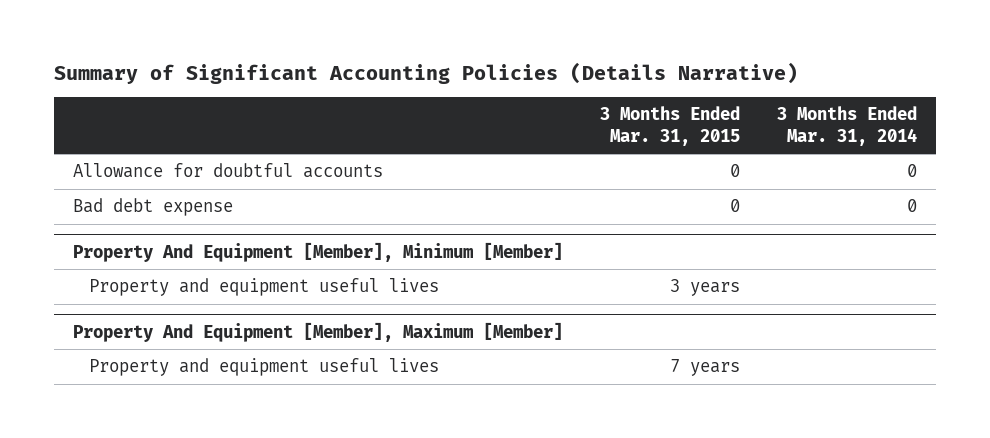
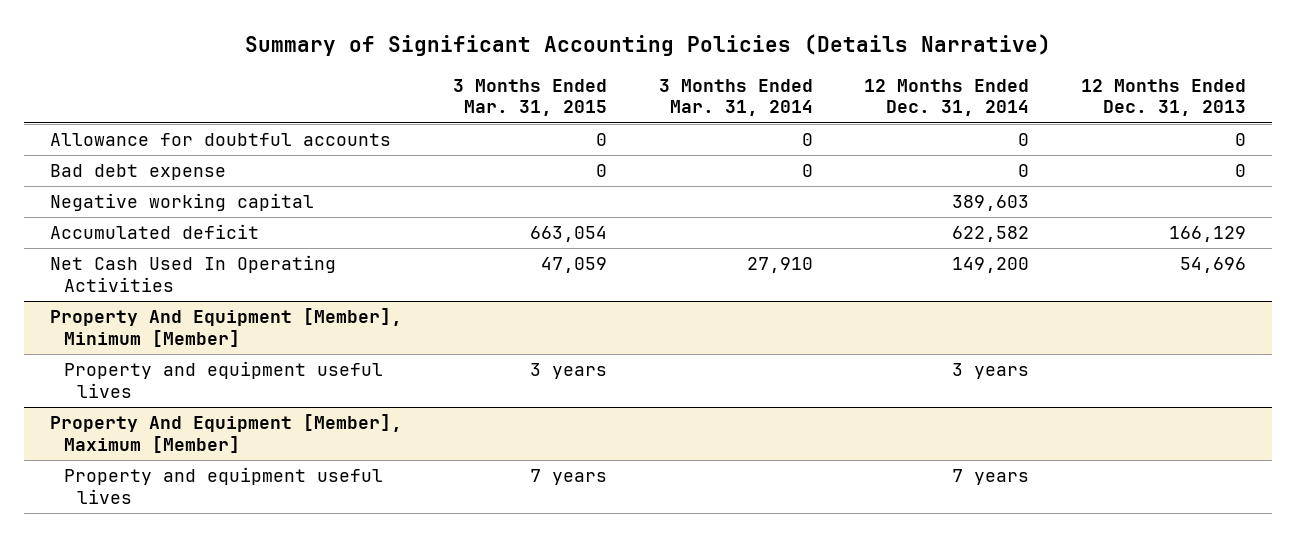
- | 3 Months Ended Mar. 31, 2015 | 3 Months Ended Mar. 31, 2014
+ | 3 Months Ended Mar. 31, 2015 | 3 Months Ended Mar. 31, 2014 | 12 Months Ended Dec. 31, 2014 | 12 Months Ended Dec. 31, 2013
+ Negative working capital | | | 389,603 |
+ Accumulated deficit | 663,054 | | 622,582 | 166,129
+ Net Cash Used In Operating Activities | 47,059 | 27,910 | 149,200 | 54,696

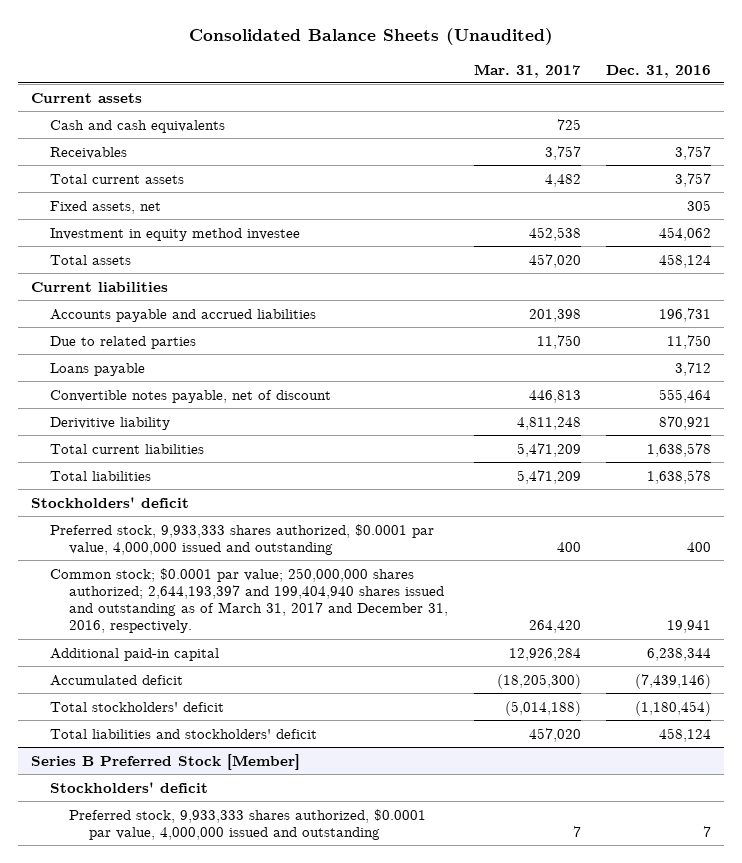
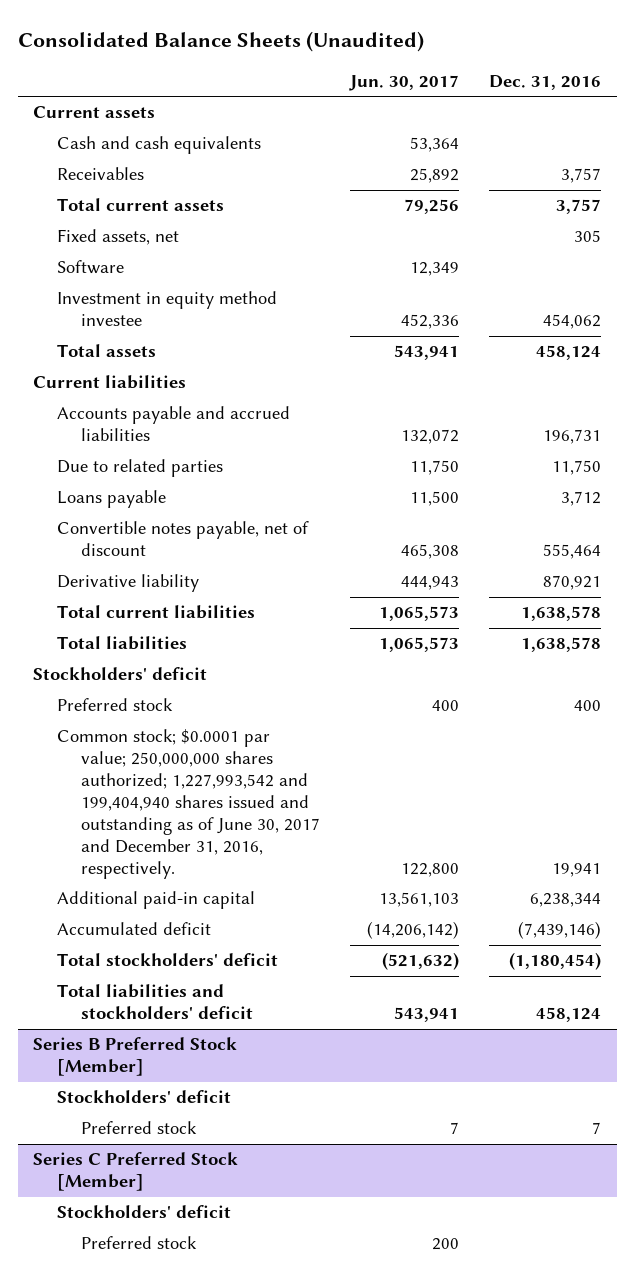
- | Mar. 31, 2017 | Dec. 31, 2016
+ | Jun. 30, 2017 | Dec. 31, 2016
+ Software | 12,349 |
- Derivitive liability | 4,811,248 | 870,921
+ Derivative liability | 444,943 | 870,921
- Preferred stock, 9,933,333 shares authorized, $0.0001 par value, 4,000,000 issued and outstanding | 400 | 400
- Common stock; $0.0001 par value; 250,000,000 shares authorized; 2,644,193,397 and 199,404,940 shares issued and outstanding as of March 31, 2017 and December 31, 2016, respectively. | 264,420 | 19,941
+ Preferred stock | 400 | 400
+ Common stock; $0.0001 par value; 250,000,000 shares authorized; 1,227,993,542 and 199,404,940 shares issued and outstanding as of June 30, 2017 and December 31, 2016, respectively. | 122,800 | 19,941
@ Series B Preferred Stock [Member]
- Preferred stock, 9,933,333 shares authorized, $0.0001 par value, 4,000,000 issued and outstanding | 7 | 7
+ Preferred stock | 7 | 7
+ Series C Preferred Stock [Member]
+ Stockholders' deficit
+ Preferred stock | 200 |

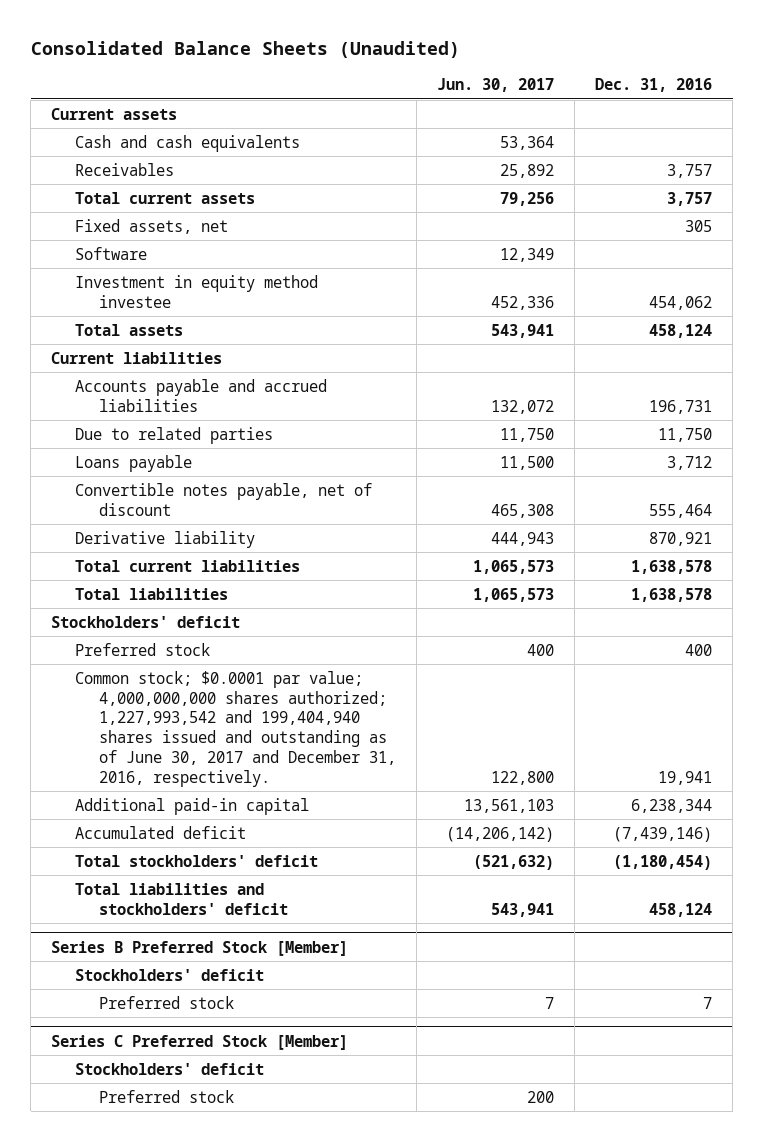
- Common stock; $0.0001 par value; 250,000,000 shares authorized; 1,227,993,542 and 199,404,940 shares issued and outstanding as of June 30, 2017 and December 31, 2016, respectively. | 122,800 | 19,941
+ Common stock; $0.0001 par value; 4,000,000,000 shares authorized; 1,227,993,542 and 199,404,940 shares issued and outstanding as of June 30, 2017 and December 31, 2016, respectively. | 122,800 | 19,941

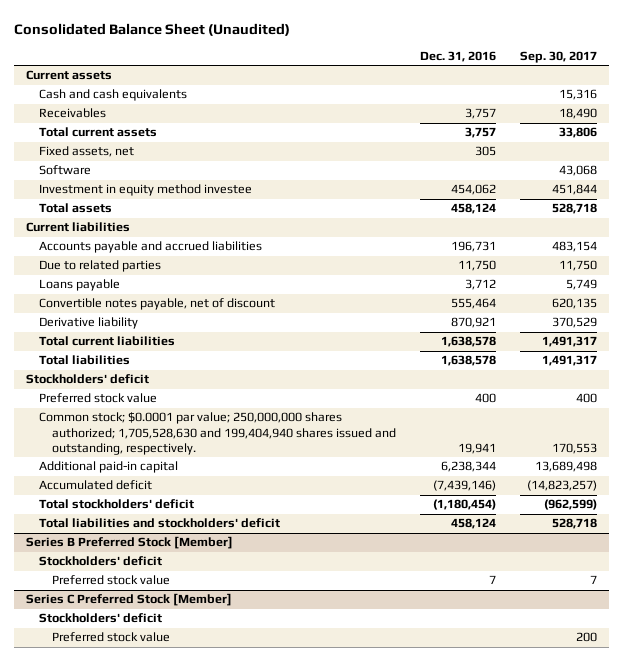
- Consolidated Balance Sheets (Unaudited)
+ Consolidated Balance Sheet (Unaudited)
- | Jun. 30, 2017 | Dec. 31, 2016
+ | Dec. 31, 2016 | Sep. 30, 2017
- Preferred stock | 400 | 400
- Common stock; $0.0001 par value; 4,000,000,000 shares authorized; 1,227,993,542 and 199,404,940 shares issued and outstanding as of June 30, 2017 and December 31, 2016, respectively. | 122,800 | 19,941
+ Preferred stock value | 400 | 400
+ Common stock; $0.0001 par value; 250,000,000 shares authorized; 1,705,528,630 and 199,404,940 shares issued and outstanding, respectively. | 19,941 | 170,553
@ Series B Preferred Stock [Member]
- Preferred stock | 7 | 7
+ Preferred stock value | 7 | 7
@ Series C Preferred Stock [Member]
- Preferred stock | 200 |
+ Preferred stock value | | 200

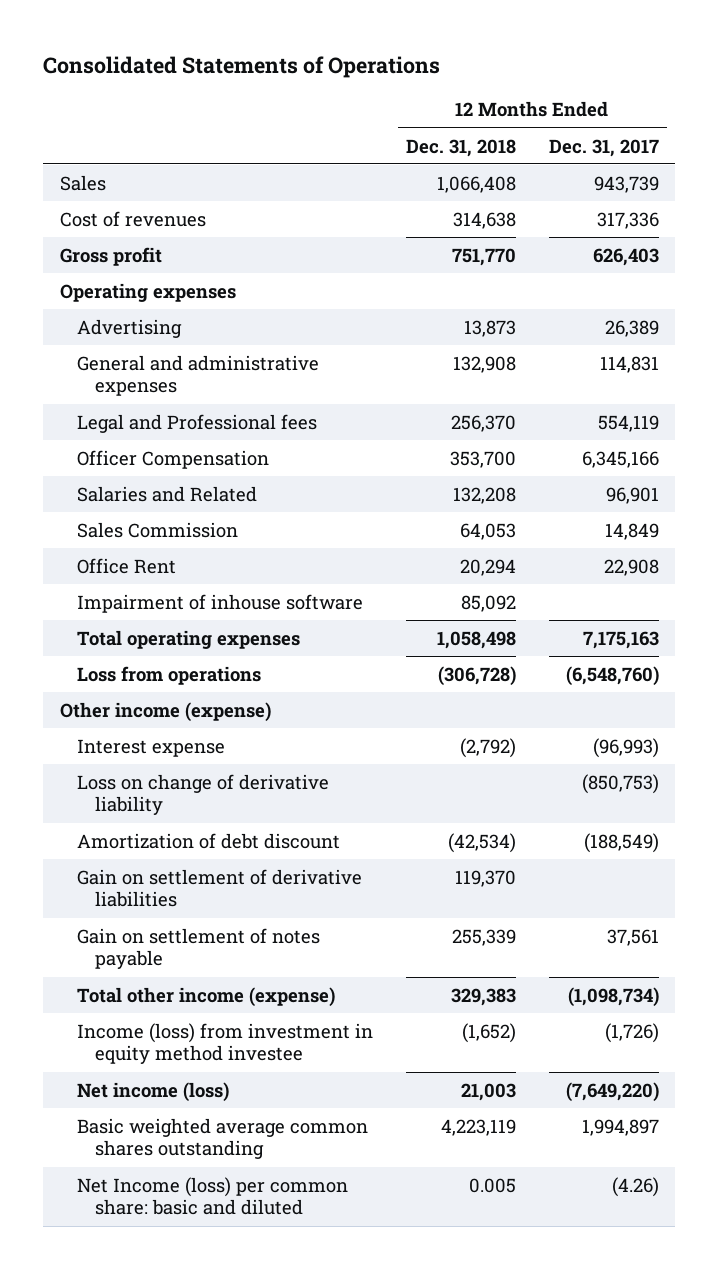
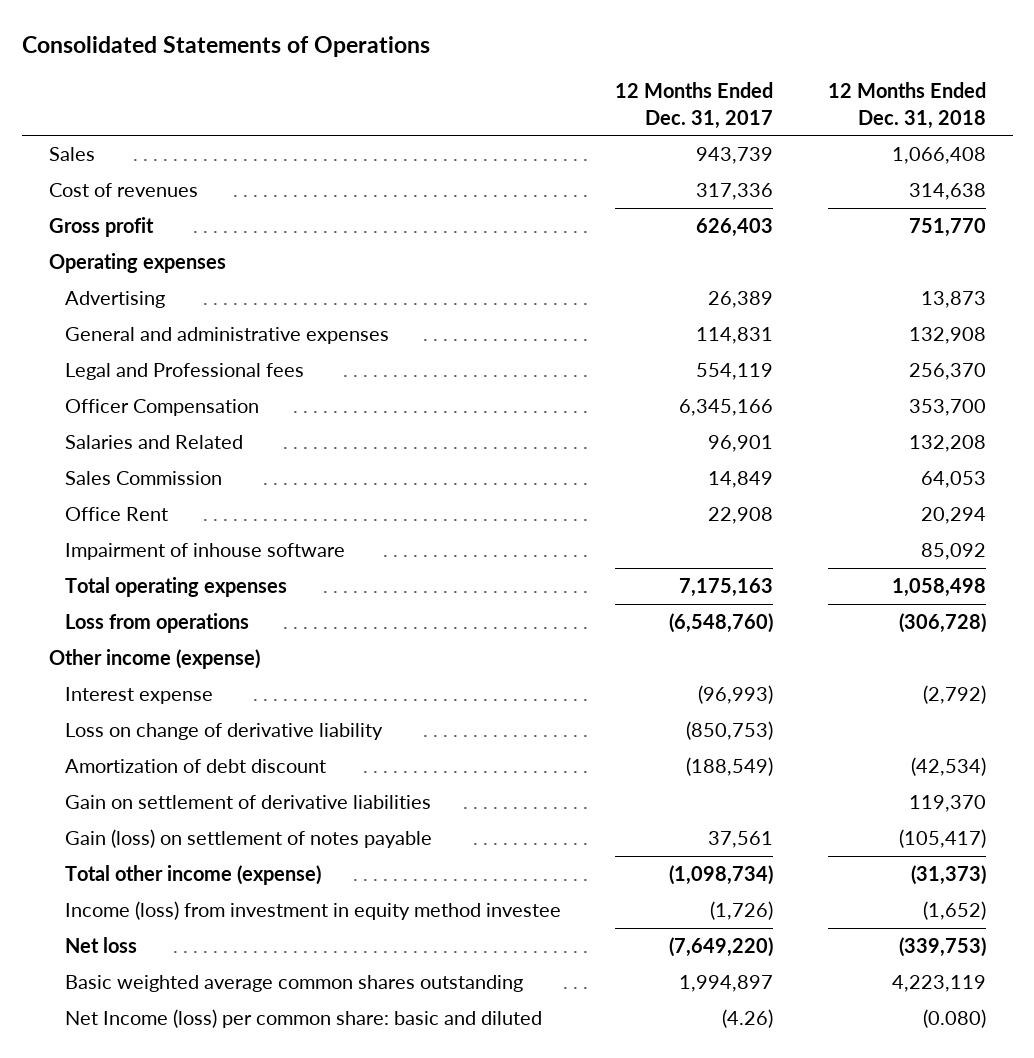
- | 12 Months Ended Dec. 31, 2018 | 12 Months Ended Dec. 31, 2017
+ | 12 Months Ended Dec. 31, 2017 | 12 Months Ended Dec. 31, 2018
- Gain on settlement of notes payable | 255,339 | 37,561
- Total other income (expense) | 329,383 | (1,098,734)
+ Gain (loss) on settlement of notes payable | 37,561 | (105,417)
+ Total other income (expense) | (1,098,734) | (31,373)
- Net income (loss) | 21,003 | (7,649,220)
+ Net loss | (7,649,220) | (339,753)
- Net Income (loss) per common share: basic and diluted | 0.005 | (4.26)
+ Net Income (loss) per common share: basic and diluted | (4.26) | (0.080)

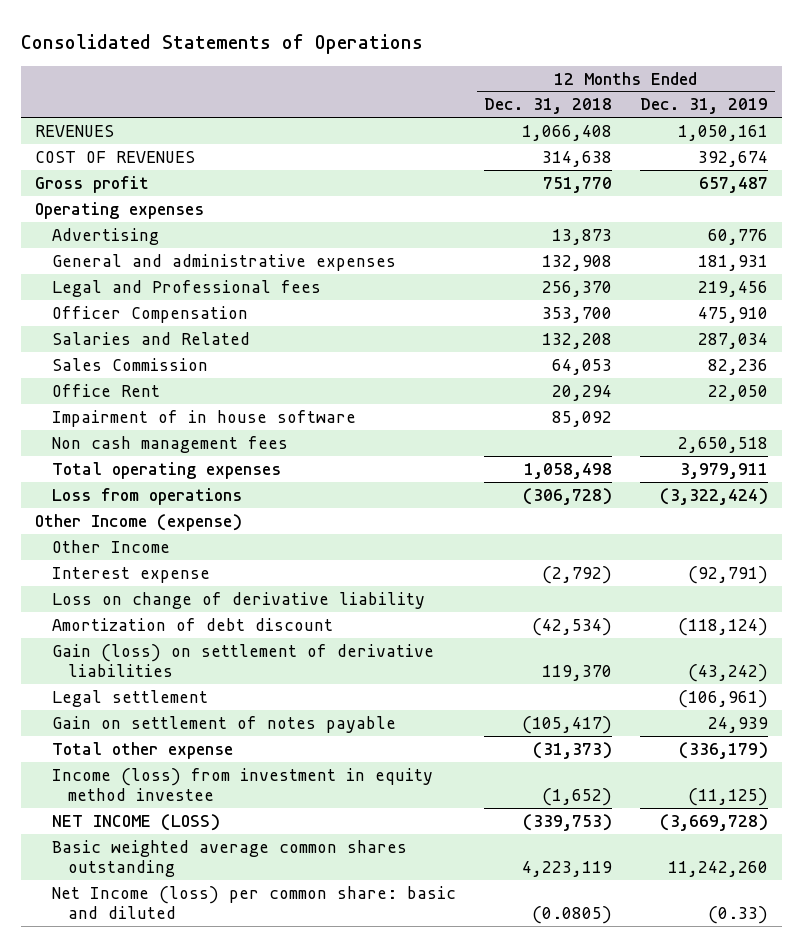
- | 12 Months Ended Dec. 31, 2017 | 12 Months Ended Dec. 31, 2018
+ | 12 Months Ended Dec. 31, 2018 | 12 Months Ended Dec. 31, 2019
- Sales | 943,739 | 1,066,408
- Cost of revenues | 317,336 | 314,638
+ REVENUES | 1,066,408 | 1,050,161
+ COST OF REVENUES | 314,638 | 392,674
- Impairment of inhouse software | | 85,092
+ Impairment of in house software | 85,092 |
+ Non cash management fees | | 2,650,518
- Other income (expense)
+ Other Income (expense)
+ Other Income
- Gain on settlement of derivative liabilities | | 119,370
- Gain (loss) on settlement of notes payable | 37,561 | (105,417)
- Total other income (expense) | (1,098,734) | (31,373)
+ Gain (loss) on settlement of derivative liabilities | 119,370 | (43,242)
+ Legal settlement | | (106,961)
+ Gain on settlement of notes payable | (105,417) | 24,939
+ Total other expense | (31,373) | (336,179)
- Net loss | (7,649,220) | (339,753)
+ NET INCOME (LOSS) | (339,753) | (3,669,728)
- Net Income (loss) per common share: basic and diluted | (4.26) | (0.080)
+ Net Income (loss) per common share: basic and diluted | (0.0805) | (0.33)

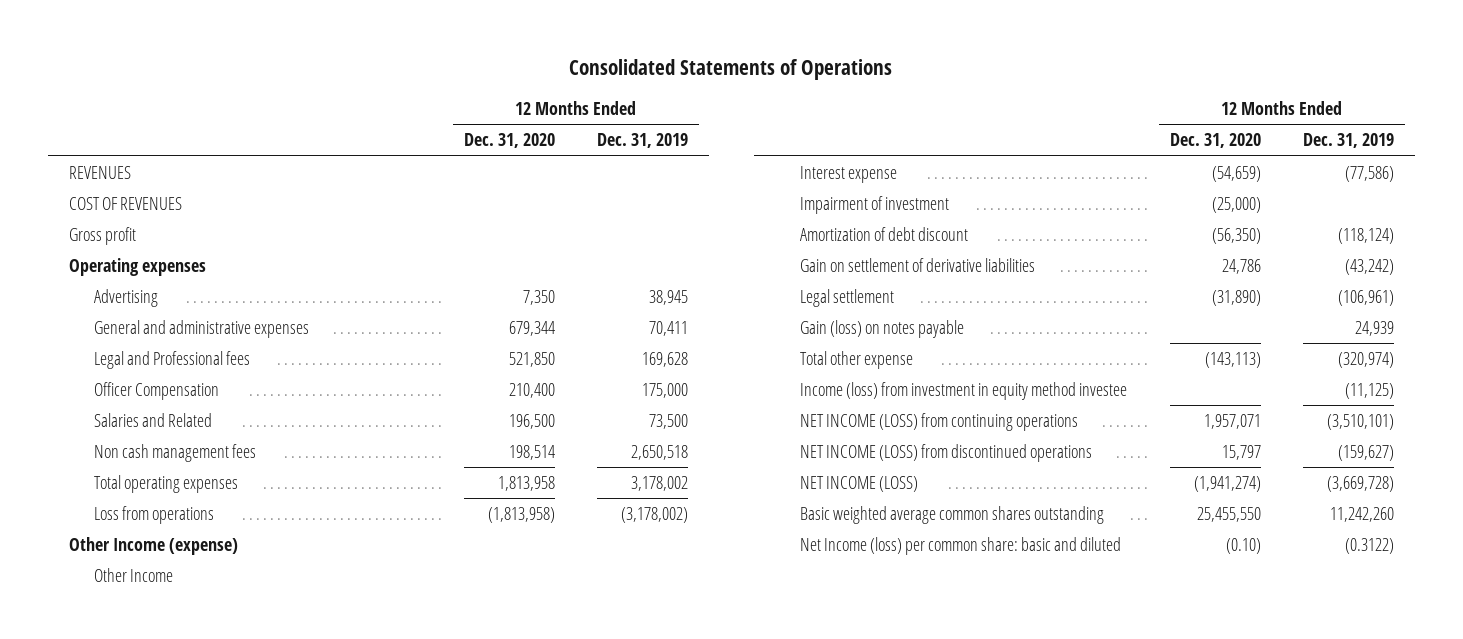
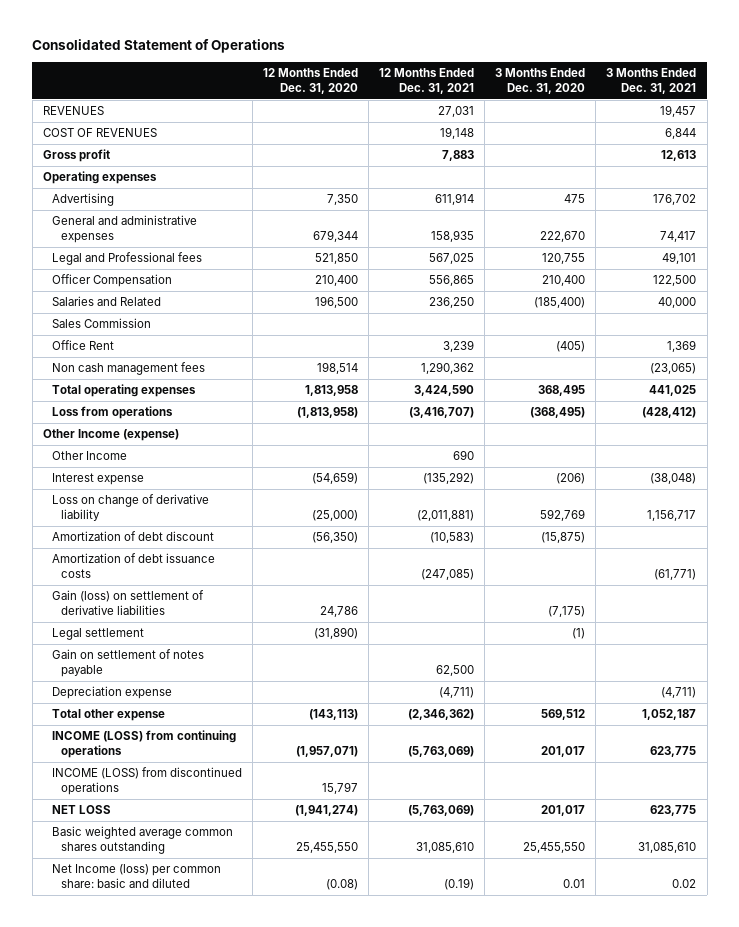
- Consolidated Statements of Operations
+ Consolidated Statement of Operations
- | 12 Months Ended Dec. 31, 2020 | 12 Months Ended Dec. 31, 2019
+ | 12 Months Ended Dec. 31, 2020 | 12 Months Ended Dec. 31, 2021 | 3 Months Ended Dec. 31, 2020 | 3 Months Ended Dec. 31, 2021
+ Sales Commission
+ Office Rent | | 3,239 | (405) | 1,369
- Impairment of investment | (25,000) |
+ Loss on change of derivative liability | (25,000) | (2,011,881) | 592,769 | 1,156,717
- Gain on settlement of derivative liabilities | 24,786 | (43,242)
+ Amortization of debt issuance costs | | (247,085) | | (61,771)
+ Gain (loss) on settlement of derivative liabilities | 24,786 | | (7,175) |
- Gain (loss) on notes payable | | 24,939
+ Gain on settlement of notes payable | | 62,500 | |
+ Depreciation expense | | (4,711) | | (4,711)
- Income (loss) from investment in equity method investee | | (11,125)
- NET INCOME (LOSS) from continuing operations | 1,957,071 | (3,510,101)
- NET INCOME (LOSS) from discontinued operations | 15,797 | (159,627)
- NET INCOME (LOSS) | (1,941,274) | (3,669,728)
+ INCOME (LOSS) from continuing operations | (1,957,071) | (5,763,069) | 201,017 | 623,775
+ INCOME (LOSS) from discontinued operations | 15,797 | | |
+ NET LOSS | (1,941,274) | (5,763,069) | 201,017 | 623,775
- Net Income (loss) per common share: basic and diluted | (0.10) | (0.3122)
+ Net Income (loss) per common share: basic and diluted | (0.08) | (0.19) | 0.01 | 0.02

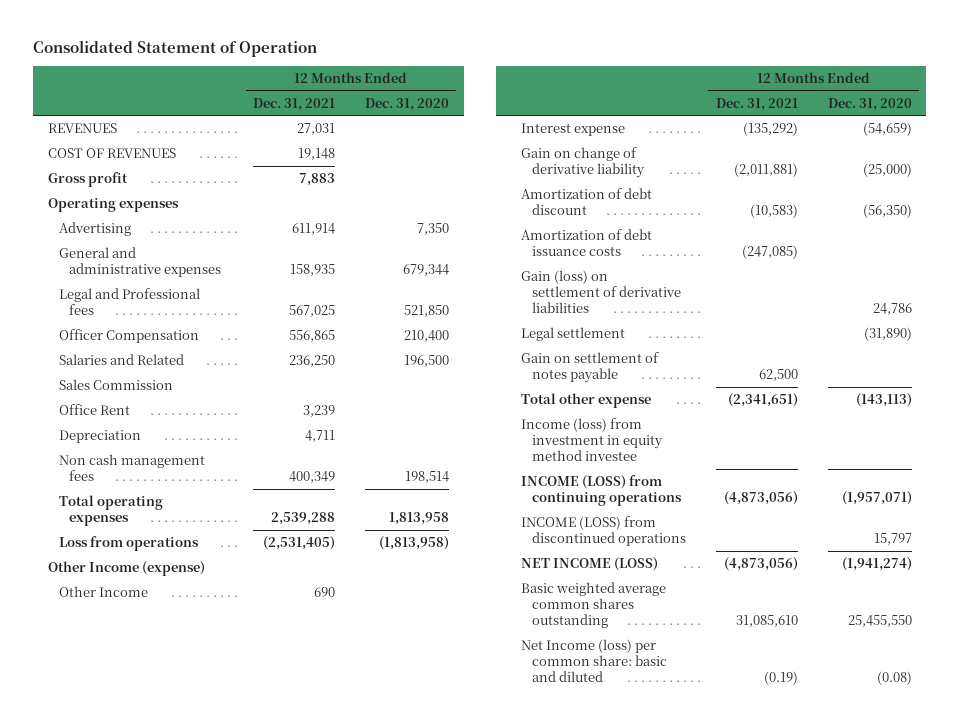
- Consolidated Statement of Operations
+ Consolidated Statement of Operation
- | 12 Months Ended Dec. 31, 2020 | 12 Months Ended Dec. 31, 2021 | 3 Months Ended Dec. 31, 2020 | 3 Months Ended Dec. 31, 2021
+ | 12 Months Ended Dec. 31, 2021 | 12 Months Ended Dec. 31, 2020
- Non cash management fees | 198,514 | 1,290,362 | | (23,065)
- Total operating expenses | 1,813,958 | 3,424,590 | 368,495 | 441,025
- Loss from operations | (1,813,958) | (3,416,707) | (368,495) | (428,412)
+ Depreciation | 4,711 |
+ Non cash management fees | 400,349 | 198,514
+ Total operating expenses | 2,539,288 | 1,813,958
+ Loss from operations | (2,531,405) | (1,813,958)
- Loss on change of derivative liability | (25,000) | (2,011,881) | 592,769 | 1,156,717
+ Gain on change of derivative liability | (2,011,881) | (25,000)
- Depreciation expense | | (4,711) | | (4,711)
- Total other expense | (143,113) | (2,346,362) | 569,512 | 1,052,187
- INCOME (LOSS) from continuing operations | (1,957,071) | (5,763,069) | 201,017 | 623,775
+ Total other expense | (2,341,651) | (143,113)
+ Income (loss) from investment in equity method investee
+ INCOME (LOSS) from continuing operations | (4,873,056) | (1,957,071)
- NET LOSS | (1,941,274) | (5,763,069) | 201,017 | 623,775
+ NET INCOME (LOSS) | (4,873,056) | (1,941,274)

